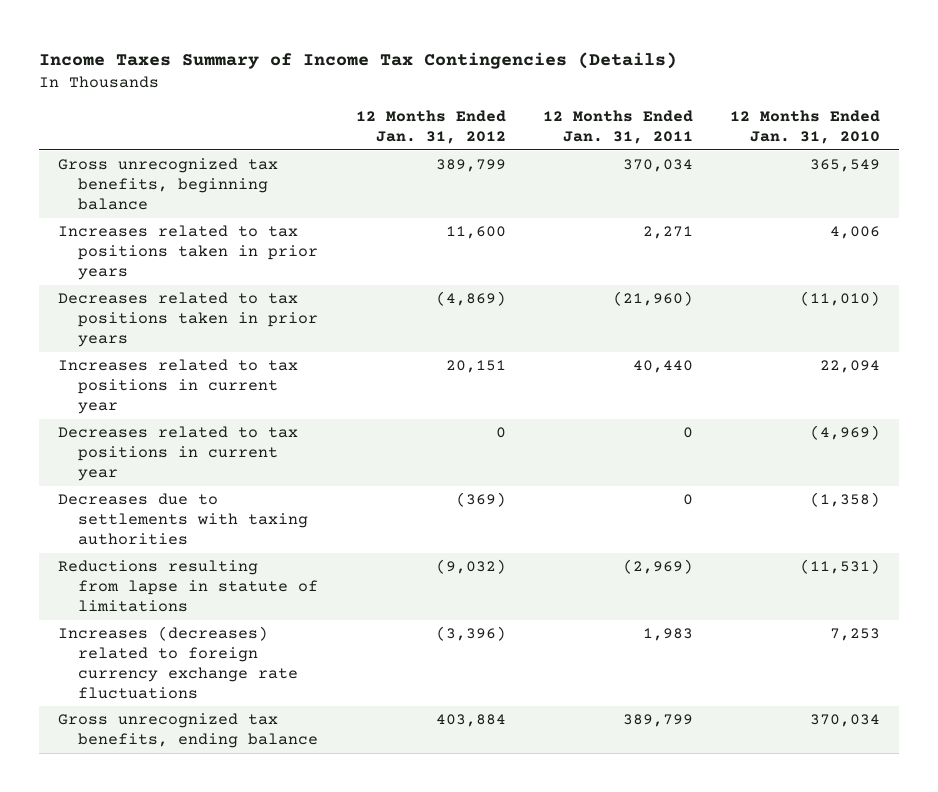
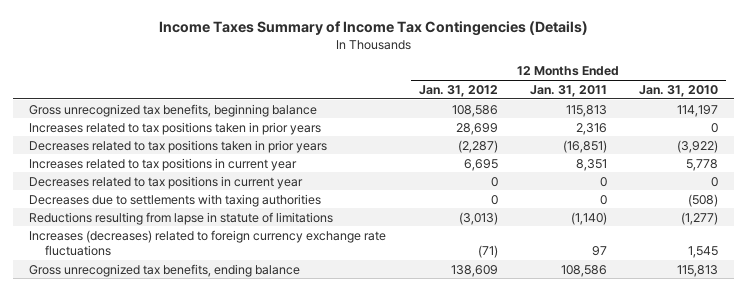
- Gross unrecognized tax benefits, beginning balance | 389,799 | 370,034 | 365,549
- Increases related to tax positions taken in prior years | 11,600 | 2,271 | 4,006
- Decreases related to tax positions taken in prior years | (4,869) | (21,960) | (11,010)
- Increases related to tax positions in current year | 20,151 | 40,440 | 22,094
- Decreases related to tax positions in current year | 0 | 0 | (4,969)
- Decreases due to settlements with taxing authorities | (369) | 0 | (1,358)
- Reductions resulting from lapse in statute of limitations | (9,032) | (2,969) | (11,531)
- Increases (decreases) related to foreign currency exchange rate fluctuations | (3,396) | 1,983 | 7,253
- Gross unrecognized tax benefits, ending balance | 403,884 | 389,799 | 370,034
+ Gross unrecognized tax benefits, beginning balance | 108,586 | 115,813 | 114,197
+ Increases related to tax positions taken in prior years | 28,699 | 2,316 | 0
+ Decreases related to tax positions taken in prior years | (2,287) | (16,851) | (3,922)
+ Increases related to tax positions in current year | 6,695 | 8,351 | 5,778
+ Decreases related to tax positions in current year | 0 | 0 | 0
+ Decreases due to settlements with taxing authorities | 0 | 0 | (508)
+ Reductions resulting from lapse in statute of limitations | (3,013) | (1,140) | (1,277)
+ Increases (decreases) related to foreign currency exchange rate fluctuations | (71) | 97 | 1,545
+ Gross unrecognized tax benefits, ending balance | 138,609 | 108,586 | 115,813

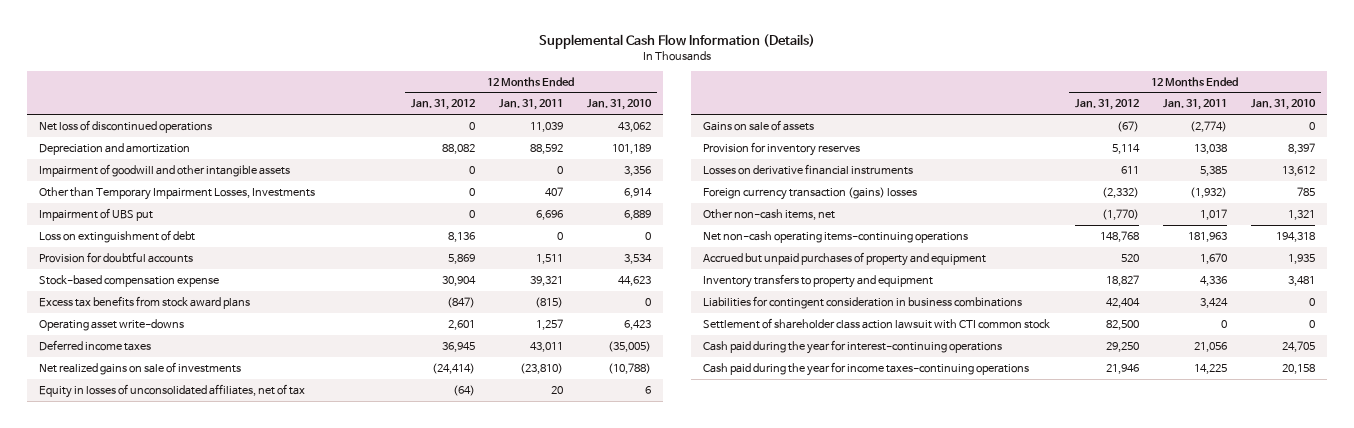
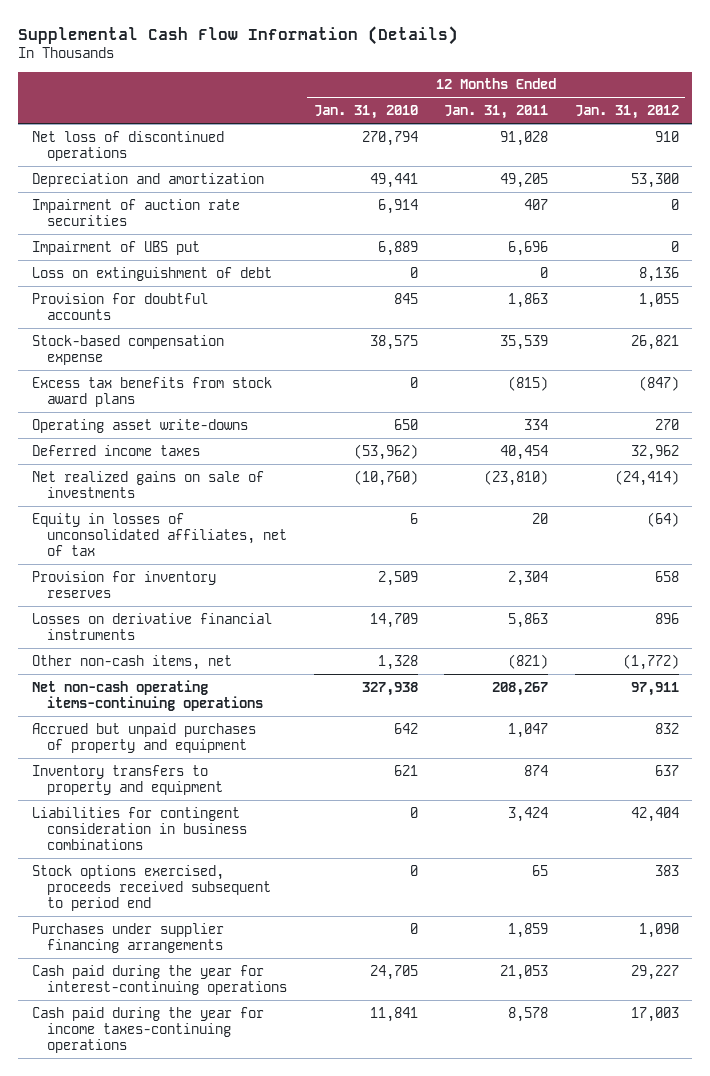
- | 12 Months Ended Jan. 31, 2012 | 12 Months Ended Jan. 31, 2011 | 12 Months Ended Jan. 31, 2010
+ | 12 Months Ended Jan. 31, 2010 | 12 Months Ended Jan. 31, 2011 | 12 Months Ended Jan. 31, 2012
- Net loss of discontinued operations | 0 | 11,039 | 43,062
- Depreciation and amortization | 88,082 | 88,592 | 101,189
- Impairment of goodwill and other intangible assets | 0 | 0 | 3,356
- Other than Temporary Impairment Losses, Investments | 0 | 407 | 6,914
+ Net loss of discontinued operations | 270,794 | 91,028 | 910
+ Depreciation and amortization | 49,441 | 49,205 | 53,300
+ Impairment of auction rate securities | 6,914 | 407 | 0
- Provision for doubtful accounts | 5,869 | 1,511 | 3,534
- Stock-based compensation expense | 30,904 | 39,321 | 44,623
+ Provision for doubtful accounts | 845 | 1,863 | 1,055
+ Stock-based compensation expense | 38,575 | 35,539 | 26,821
- Operating asset write-downs | 2,601 | 1,257 | 6,423
- Deferred income taxes | 36,945 | 43,011 | (35,005)
- Net realized gains on sale of investments | (24,414) | (23,810) | (10,788)
+ Operating asset write-downs | 650 | 334 | 270
+ Deferred income taxes | (53,962) | 40,454 | 32,962
+ Net realized gains on sale of investments | (10,760) | (23,810) | (24,414)
- Gains on sale of assets | (67) | (2,774) | 0
- Provision for inventory reserves | 5,114 | 13,038 | 8,397
- Losses on derivative financial instruments | 611 | 5,385 | 13,612
- Foreign currency transaction (gains) losses | (2,332) | (1,932) | 785
- Other non-cash items, net | (1,770) | 1,017 | 1,321
- Net non-cash operating items-continuing operations | 148,768 | 181,963 | 194,318
- Accrued but unpaid purchases of property and equipment | 520 | 1,670 | 1,935
- Inventory transfers to property and equipment | 18,827 | 4,336 | 3,481
+ Provision for inventory reserves | 2,509 | 2,304 | 658
+ Losses on derivative financial instruments | 14,709 | 5,863 | 896
+ Other non-cash items, net | 1,328 | (821) | (1,772)
+ Net non-cash operating items-continuing operations | 327,938 | 208,267 | 97,911
+ Accrued but unpaid purchases of property and equipment | 642 | 1,047 | 832
+ Inventory transfers to property and equipment | 621 | 874 | 637
- Settlement of shareholder class action lawsuit with CTI common stock | 82,500 | 0 | 0
- Cash paid during the year for interest-continuing operations | 29,250 | 21,056 | 24,705
- Cash paid during the year for income taxes-continuing operations | 21,946 | 14,225 | 20,158
+ Stock options exercised, proceeds received subsequent to period end | 0 | 65 | 383
+ Purchases under supplier financing arrangements | 0 | 1,859 | 1,090
+ Cash paid during the year for interest-continuing operations | 24,705 | 21,053 | 29,227
+ Cash paid during the year for income taxes-continuing operations | 11,841 | 8,578 | 17,003

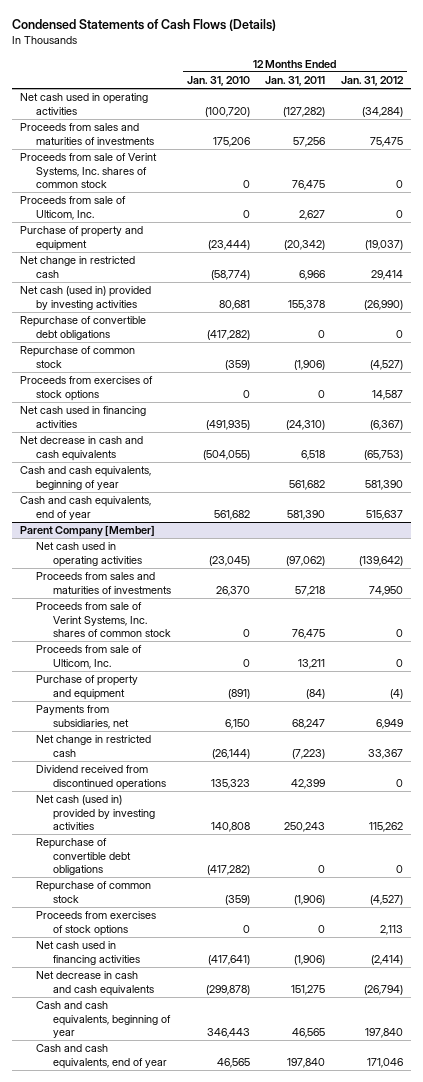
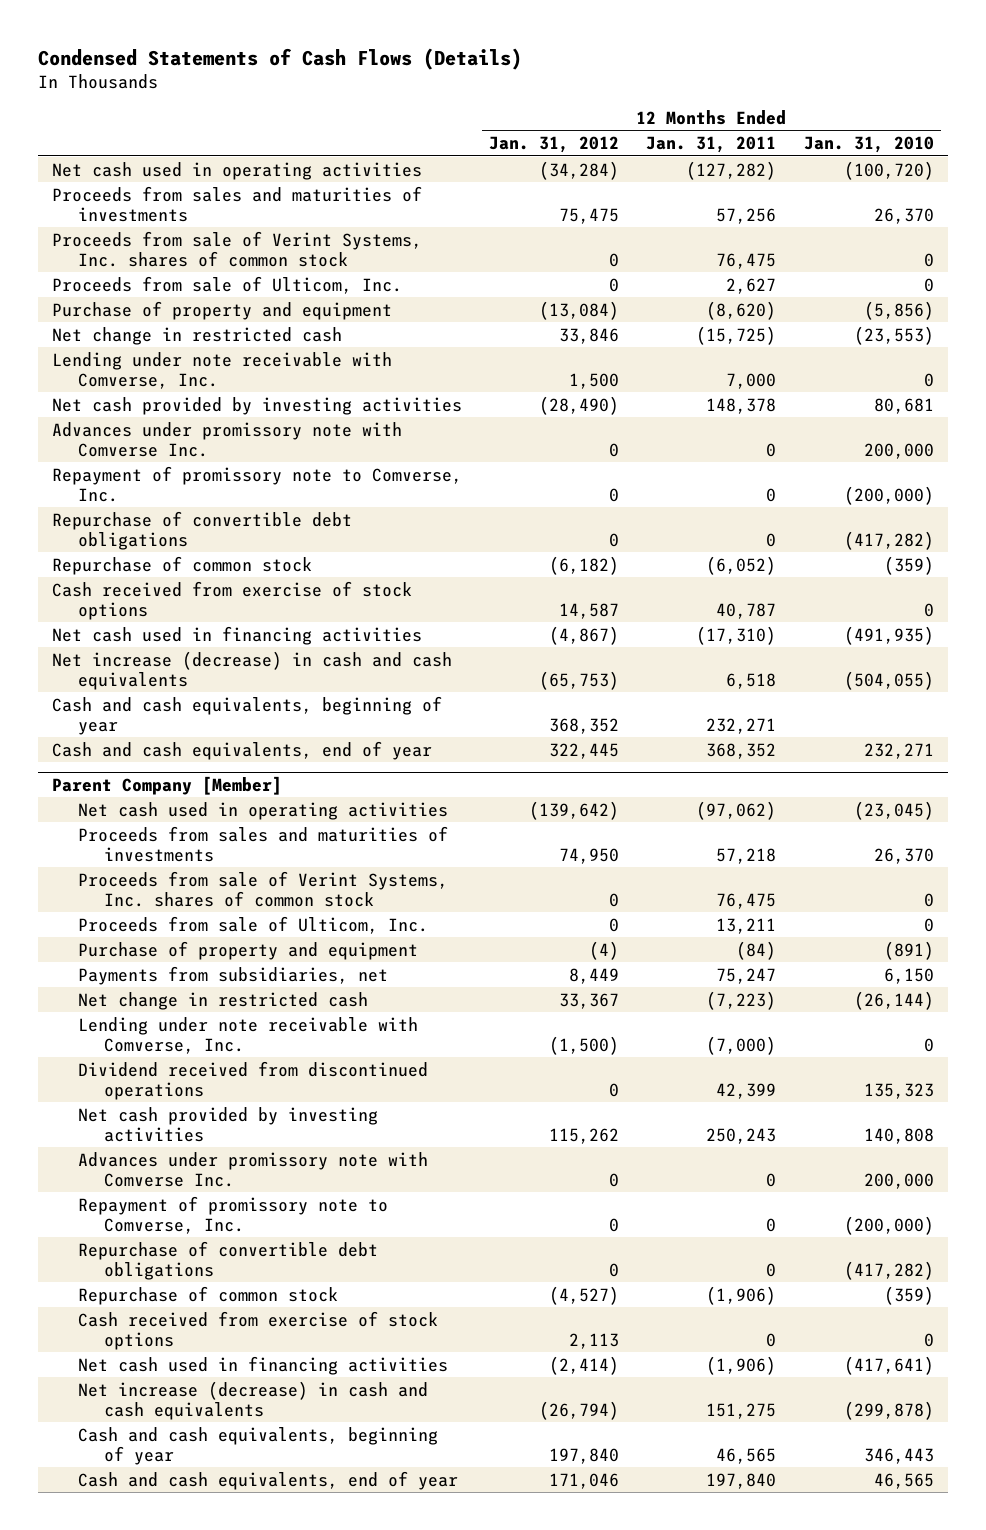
- | 12 Months Ended Jan. 31, 2010 | 12 Months Ended Jan. 31, 2011 | 12 Months Ended Jan. 31, 2012
+ | 12 Months Ended Jan. 31, 2012 | 12 Months Ended Jan. 31, 2011 | 12 Months Ended Jan. 31, 2010
- Proceeds from sales and maturities of investments | 175,206 | 57,256 | 75,475
+ Proceeds from sales and maturities of investments | 75,475 | 57,256 | 26,370
- Purchase of property and equipment | (23,444) | (20,342) | (19,037)
- Net change in restricted cash | (58,774) | 6,966 | 29,414
- Net cash (used in) provided by investing activities | 80,681 | 155,378 | (26,990)
+ Purchase of property and equipment | (13,084) | (8,620) | (5,856)
+ Net change in restricted cash | 33,846 | (15,725) | (23,553)
+ Lending under note receivable with Comverse, Inc. | 1,500 | 7,000 | 0
+ Net cash provided by investing activities | (28,490) | 148,378 | 80,681
+ Advances under promissory note with Comverse Inc. | 0 | 0 | 200,000
+ Repayment of promissory note to Comverse, Inc. | 0 | 0 | (200,000)
- Repurchase of common stock | (359) | (1,906) | (4,527)
- Proceeds from exercises of stock options | 0 | 0 | 14,587
- Net cash used in financing activities | (491,935) | (24,310) | (6,367)
- Net decrease in cash and cash equivalents | (504,055) | 6,518 | (65,753)
- Cash and cash equivalents, beginning of year | | 561,682 | 581,390
- Cash and cash equivalents, end of year | 561,682 | 581,390 | 515,637
+ Repurchase of common stock | (6,182) | (6,052) | (359)
+ Cash received from exercise of stock options | 14,587 | 40,787 | 0
+ Net cash used in financing activities | (4,867) | (17,310) | (491,935)
+ Net increase (decrease) in cash and cash equivalents | (65,753) | 6,518 | (504,055)
+ Cash and cash equivalents, beginning of year | 368,352 | 232,271 |
+ Cash and cash equivalents, end of year | 322,445 | 368,352 | 232,271
@ Parent Company [Member]
- Payments from subsidiaries, net | 6,150 | 68,247 | 6,949
+ Payments from subsidiaries, net | 8,449 | 75,247 | 6,150
+ Lending under note receivable with Comverse, Inc. | (1,500) | (7,000) | 0
- Net cash (used in) provided by investing activities | 140,808 | 250,243 | 115,262
+ Net cash provided by investing activities | 115,262 | 250,243 | 140,808
+ Advances under promissory note with Comverse Inc. | 0 | 0 | 200,000
+ Repayment of promissory note to Comverse, Inc. | 0 | 0 | (200,000)
- Proceeds from exercises of stock options | 0 | 0 | 2,113
+ Cash received from exercise of stock options | 2,113 | 0 | 0
- Net decrease in cash and cash equivalents | (299,878) | 151,275 | (26,794)
+ Net increase (decrease) in cash and cash equivalents | (26,794) | 151,275 | (299,878)

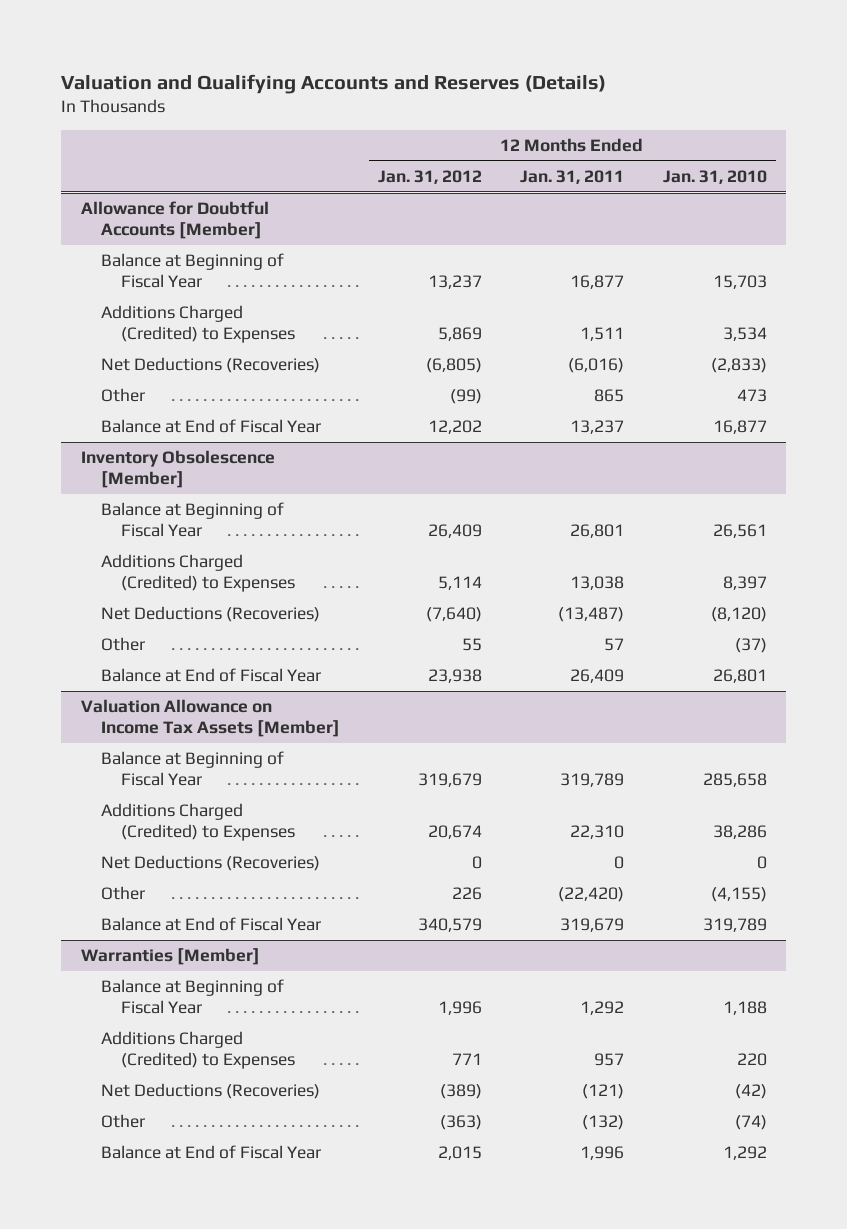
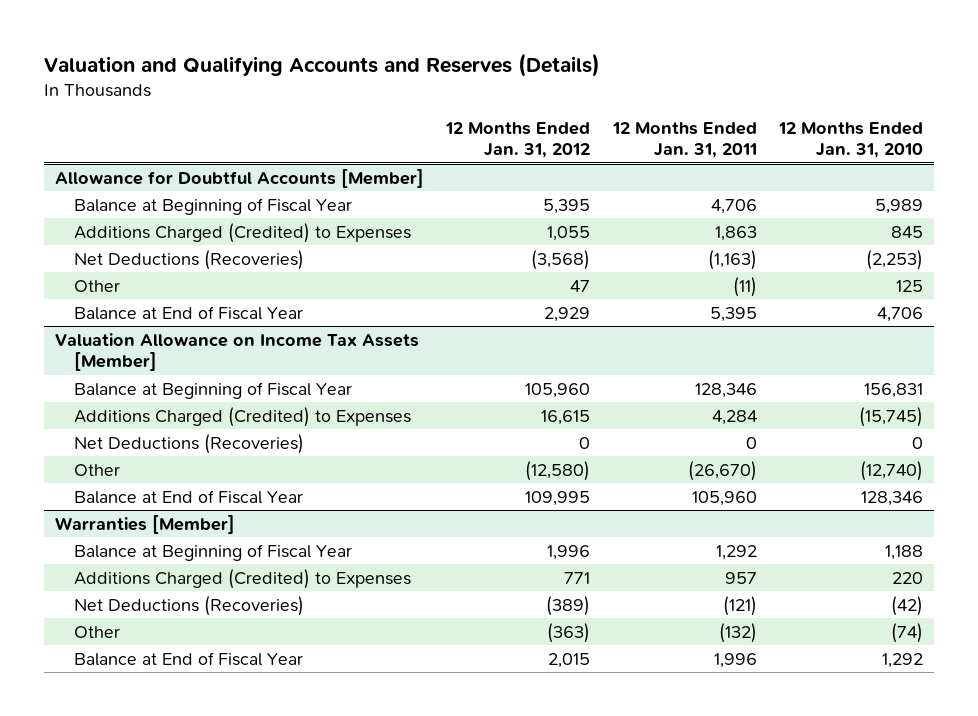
@ Allowance for Doubtful Accounts [Member]
- Balance at Beginning of Fiscal Year | 13,237 | 16,877 | 15,703
- Additions Charged (Credited) to Expenses | 5,869 | 1,511 | 3,534
- Net Deductions (Recoveries) | (6,805) | (6,016) | (2,833)
- Other | (99) | 865 | 473
- Balance at End of Fiscal Year | 12,202 | 13,237 | 16,877
- Inventory Obsolescence [Member]
- Balance at Beginning of Fiscal Year | 26,409 | 26,801 | 26,561
- Additions Charged (Credited) to Expenses | 5,114 | 13,038 | 8,397
- Net Deductions (Recoveries) | (7,640) | (13,487) | (8,120)
- Other | 55 | 57 | (37)
- Balance at End of Fiscal Year | 23,938 | 26,409 | 26,801
@ Allowance for Doubtful Accounts [Member]
+ Balance at Beginning of Fiscal Year | 5,395 | 4,706 | 5,989
+ Additions Charged (Credited) to Expenses | 1,055 | 1,863 | 845
+ Net Deductions (Recoveries) | (3,568) | (1,163) | (2,253)
+ Other | 47 | (11) | 125
+ Balance at End of Fiscal Year | 2,929 | 5,395 | 4,706
@ Valuation Allowance on Income Tax Assets [Member]
- Balance at Beginning of Fiscal Year | 319,679 | 319,789 | 285,658
- Additions Charged (Credited) to Expenses | 20,674 | 22,310 | 38,286
+ Balance at Beginning of Fiscal Year | 105,960 | 128,346 | 156,831
+ Additions Charged (Credited) to Expenses | 16,615 | 4,284 | (15,745)
- Other | 226 | (22,420) | (4,155)
- Balance at End of Fiscal Year | 340,579 | 319,679 | 319,789
+ Other | (12,580) | (26,670) | (12,740)
+ Balance at End of Fiscal Year | 109,995 | 105,960 | 128,346

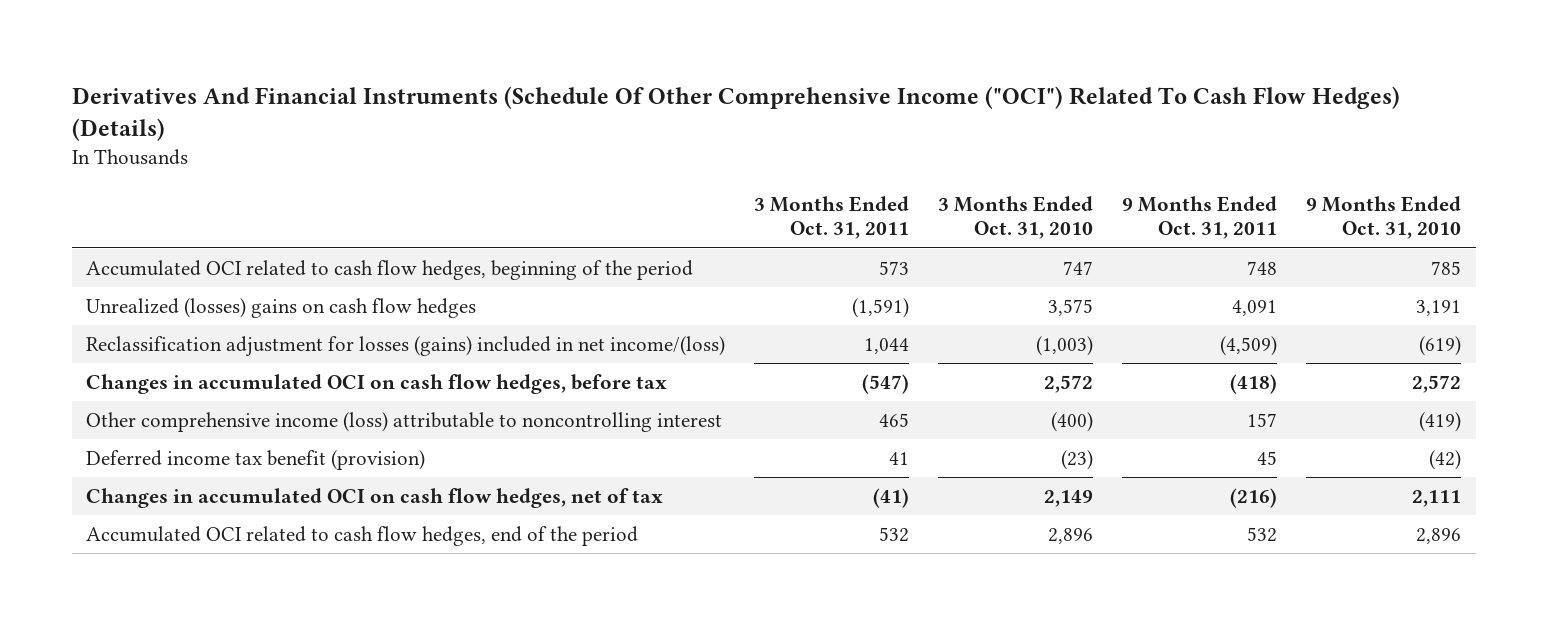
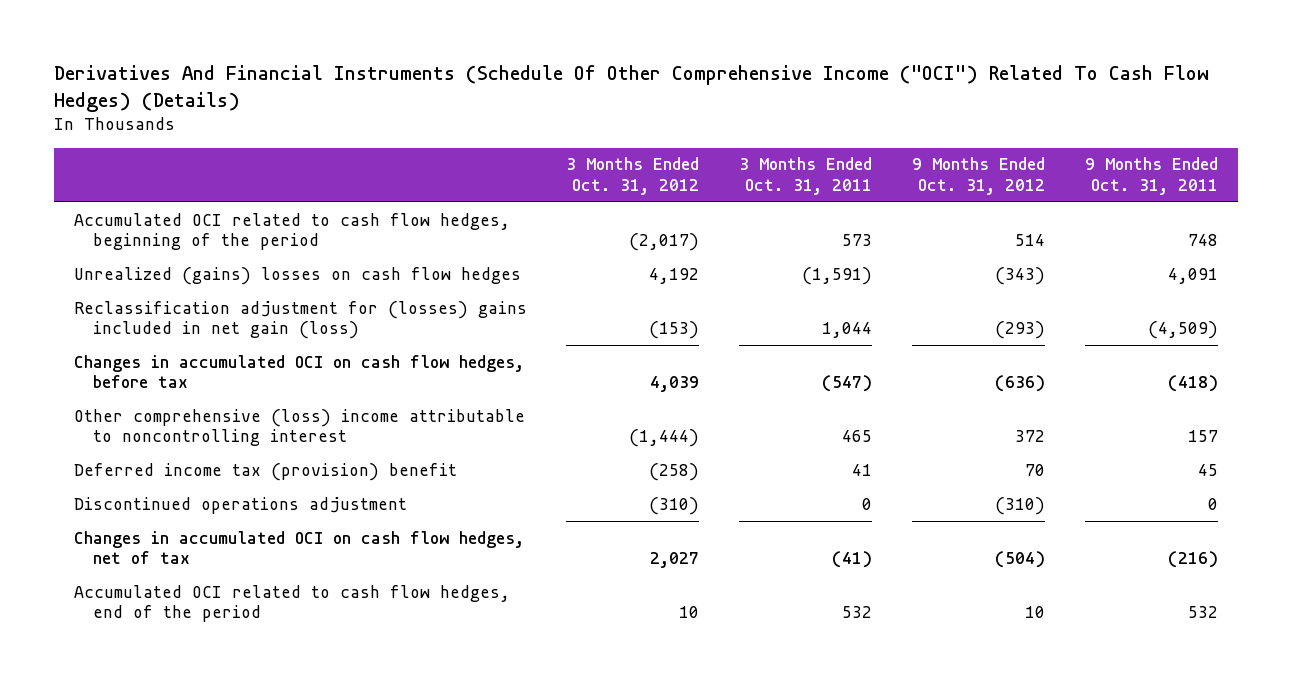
- | 3 Months Ended Oct. 31, 2011 | 3 Months Ended Oct. 31, 2010 | 9 Months Ended Oct. 31, 2011 | 9 Months Ended Oct. 31, 2010
+ | 3 Months Ended Oct. 31, 2012 | 3 Months Ended Oct. 31, 2011 | 9 Months Ended Oct. 31, 2012 | 9 Months Ended Oct. 31, 2011
- Unrealized (losses) gains on cash flow hedges | (1,591) | 3,575 | 4,091 | 3,191
- Reclassification adjustment for losses (gains) included in net income/(loss) | 1,044 | (1,003) | (4,509) | (619)
+ Unrealized (gains) losses on cash flow hedges | 4,192 | (1,591) | (343) | 4,091
+ Reclassification adjustment for (losses) gains included in net gain (loss) | (153) | 1,044 | (293) | (4,509)
- Other comprehensive income (loss) attributable to noncontrolling interest | 465 | (400) | 157 | (419)
- Deferred income tax benefit (provision) | 41 | (23) | 45 | (42)
+ Other comprehensive (loss) income attributable to noncontrolling interest | (1,444) | 465 | 372 | 157
+ Deferred income tax (provision) benefit | (258) | 41 | 70 | 45
+ Discontinued operations adjustment | (310) | 0 | (310) | 0

